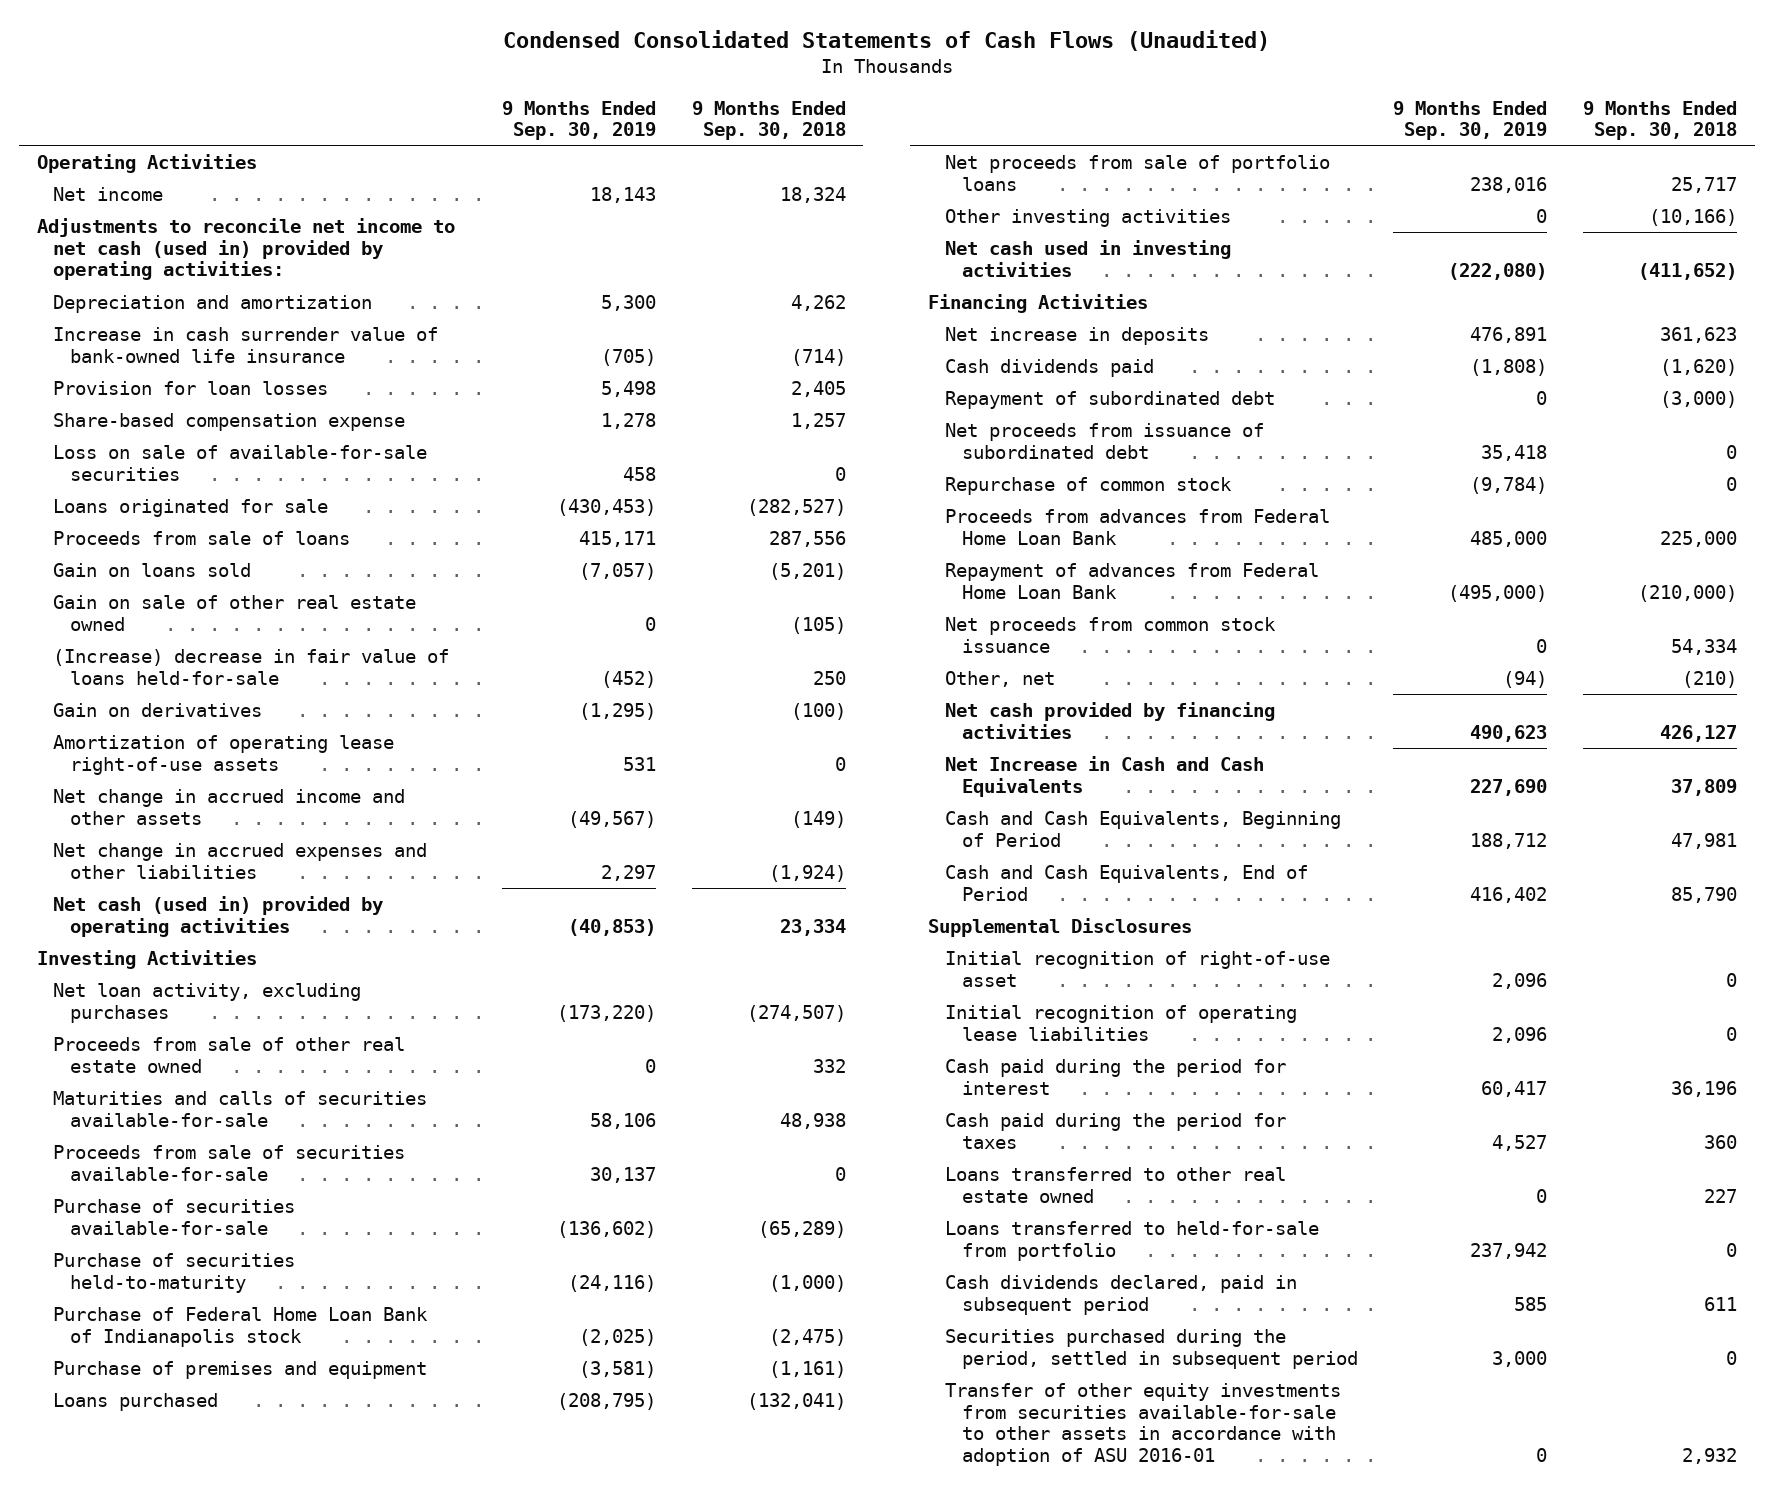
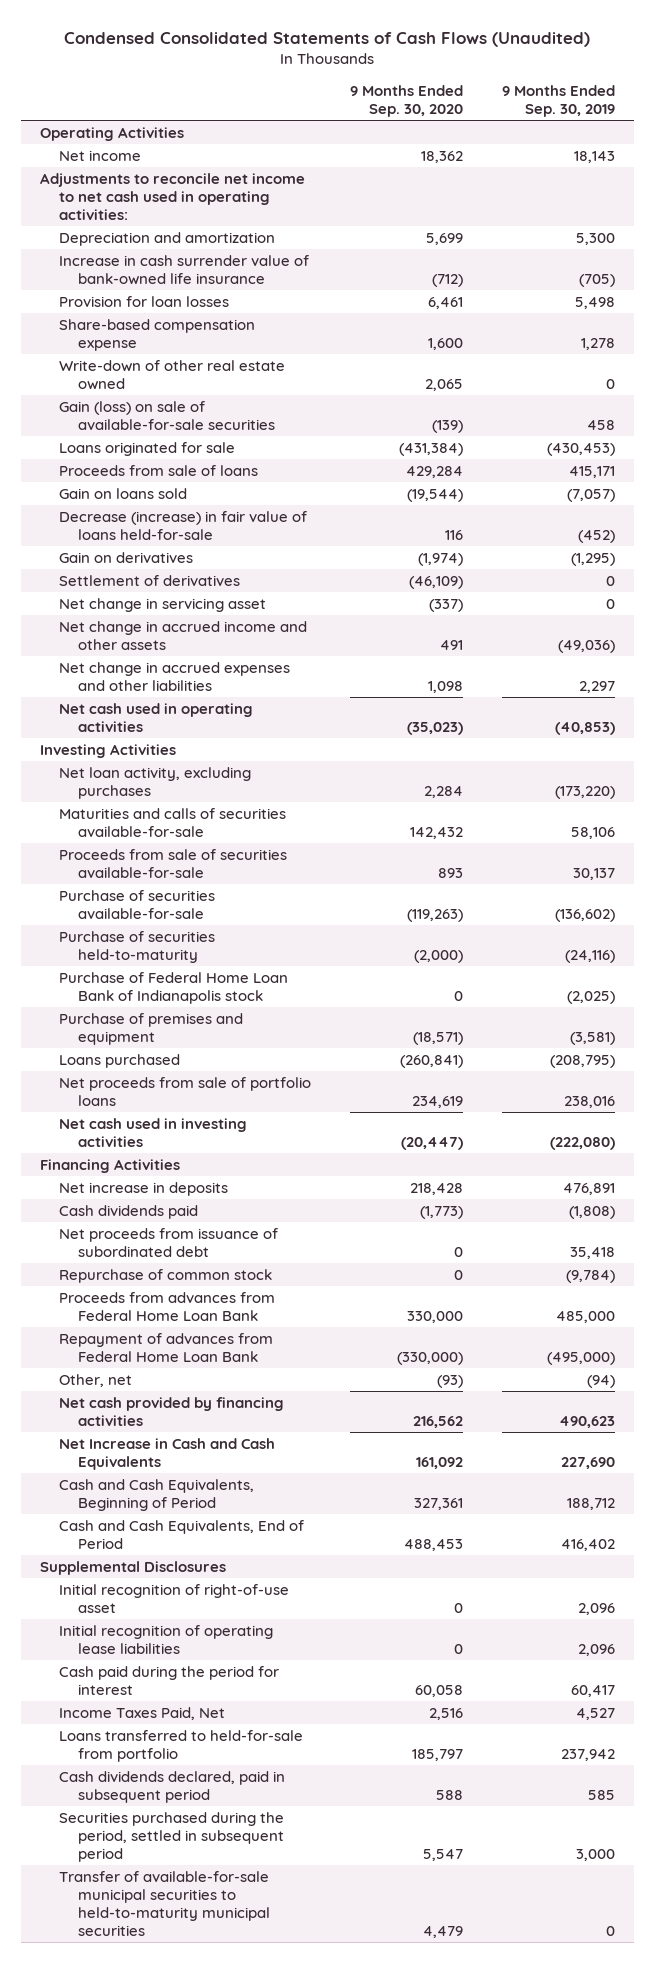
- | 9 Months Ended Sep. 30, 2019 | 9 Months Ended Sep. 30, 2018
+ | 9 Months Ended Sep. 30, 2020 | 9 Months Ended Sep. 30, 2019
- Adjustments to reconcile net income to net cash (used in) provided by operating activities:
+ Adjustments to reconcile net income to net cash used in operating activities:
- Loss on sale of available-for-sale securities | 458 | 0
+ Write-down of other real estate owned | 2,065 | 0
+ Gain (loss) on sale of available-for-sale securities | (139) | 458
- Gain on sale of other real estate owned | 0 | (105)
- (Increase) decrease in fair value of loans held-for-sale | (452) | 250
+ Decrease (increase) in fair value of loans held-for-sale | 116 | (452)
- Amortization of operating lease right-of-use assets | 531 | 0
- Net change in accrued income and other assets | (49,567) | (149)
+ Settlement of derivatives | (46,109) | 0
+ Net change in servicing asset | (337) | 0
+ Net change in accrued income and other assets | 491 | (49,036)
- Net cash (used in) provided by operating activities | (40,853) | 23,334
+ Net cash used in operating activities | (35,023) | (40,853)
- Proceeds from sale of other real estate owned | 0 | 332
- Other investing activities | 0 | (10,166)
- Repayment of subordinated debt | 0 | (3,000)
- Net proceeds from common stock issuance | 0 | 54,334
- Cash paid during the period for taxes | 4,527 | 360
- Loans transferred to other real estate owned | 0 | 227
+ Income Taxes Paid, Net | 2,516 | 4,527
- Transfer of other equity investments from securities available-for-sale to other assets in accordance with adoption of ASU 2016-01 | 0 | 2,932
+ Transfer of available-for-sale municipal securities to held-to-maturity municipal securities | 4,479 | 0

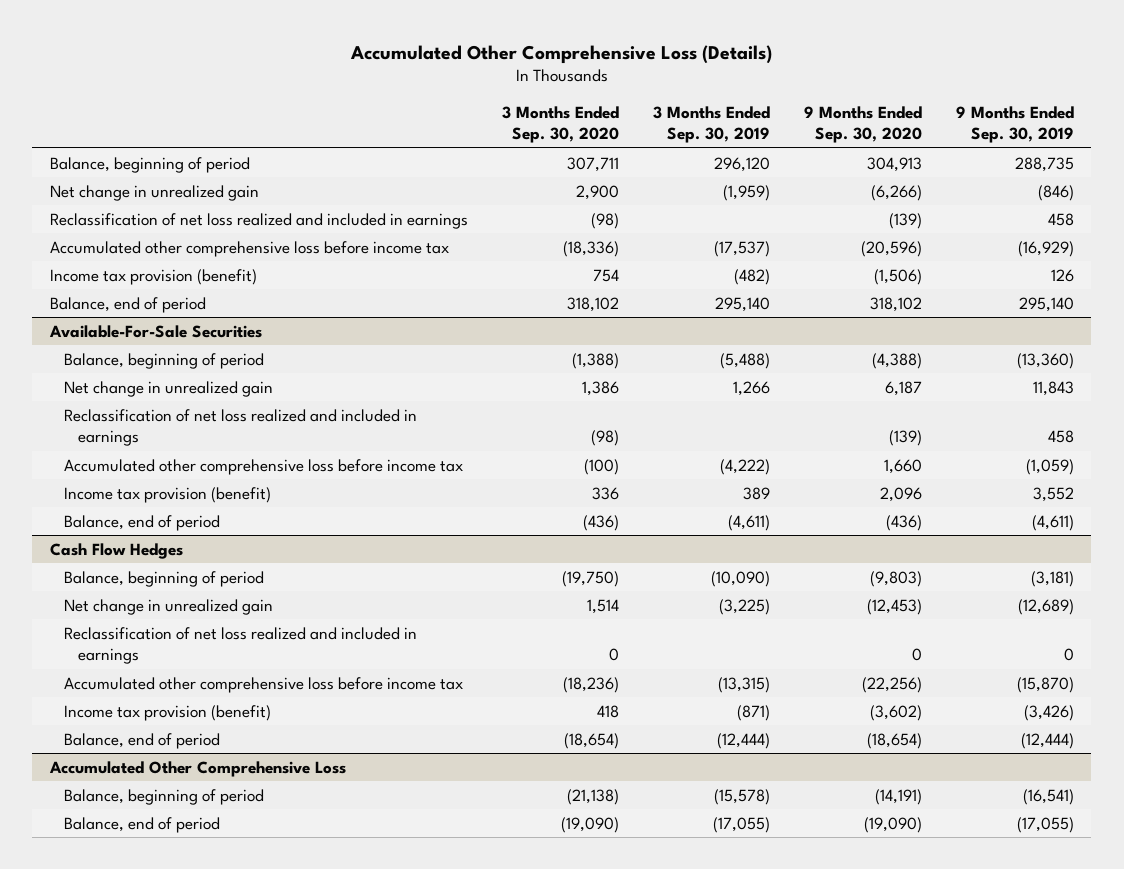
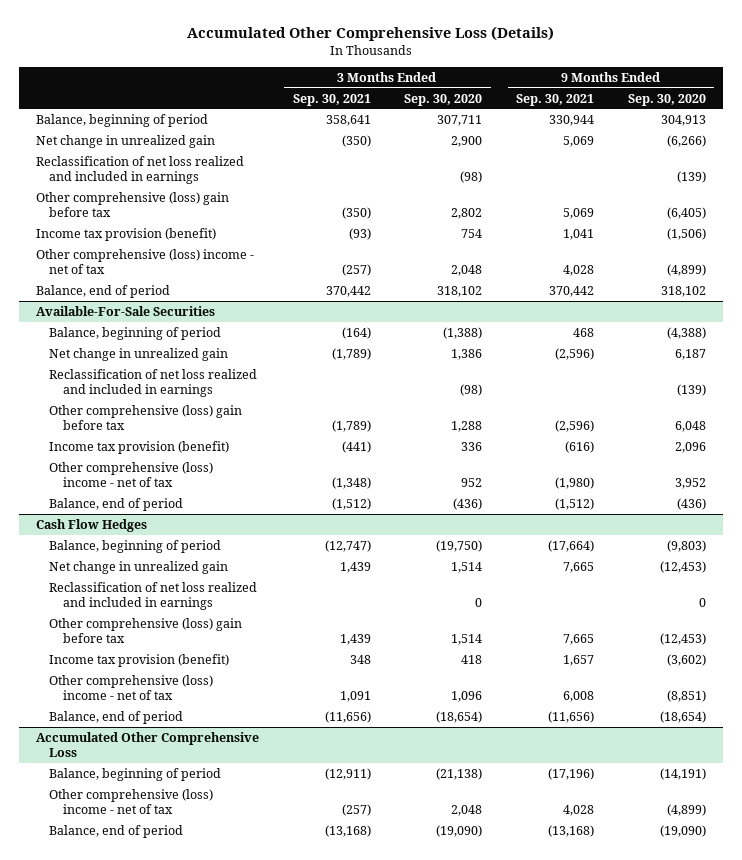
- | 3 Months Ended Sep. 30, 2020 | 3 Months Ended Sep. 30, 2019 | 9 Months Ended Sep. 30, 2020 | 9 Months Ended Sep. 30, 2019
+ | 3 Months Ended Sep. 30, 2021 | 3 Months Ended Sep. 30, 2020 | 9 Months Ended Sep. 30, 2021 | 9 Months Ended Sep. 30, 2020
- Accumulated other comprehensive loss before income tax | (18,336) | (17,537) | (20,596) | (16,929)
+ Other comprehensive (loss) gain before tax | (350) | 2,802 | 5,069 | (6,405)
+ Other comprehensive (loss) income - net of tax | (257) | 2,048 | 4,028 | (4,899)
@ Available-For-Sale Securities
- Accumulated other comprehensive loss before income tax | (100) | (4,222) | 1,660 | (1,059)
+ Other comprehensive (loss) gain before tax | (1,789) | 1,288 | (2,596) | 6,048
+ Other comprehensive (loss) income - net of tax | (1,348) | 952 | (1,980) | 3,952
@ Cash Flow Hedges
- Accumulated other comprehensive loss before income tax | (18,236) | (13,315) | (22,256) | (15,870)
+ Other comprehensive (loss) gain before tax | 1,439 | 1,514 | 7,665 | (12,453)
+ Other comprehensive (loss) income - net of tax | 1,091 | 1,096 | 6,008 | (8,851)
@ Accumulated Other Comprehensive Loss
+ Other comprehensive (loss) income - net of tax | (257) | 2,048 | 4,028 | (4,899)

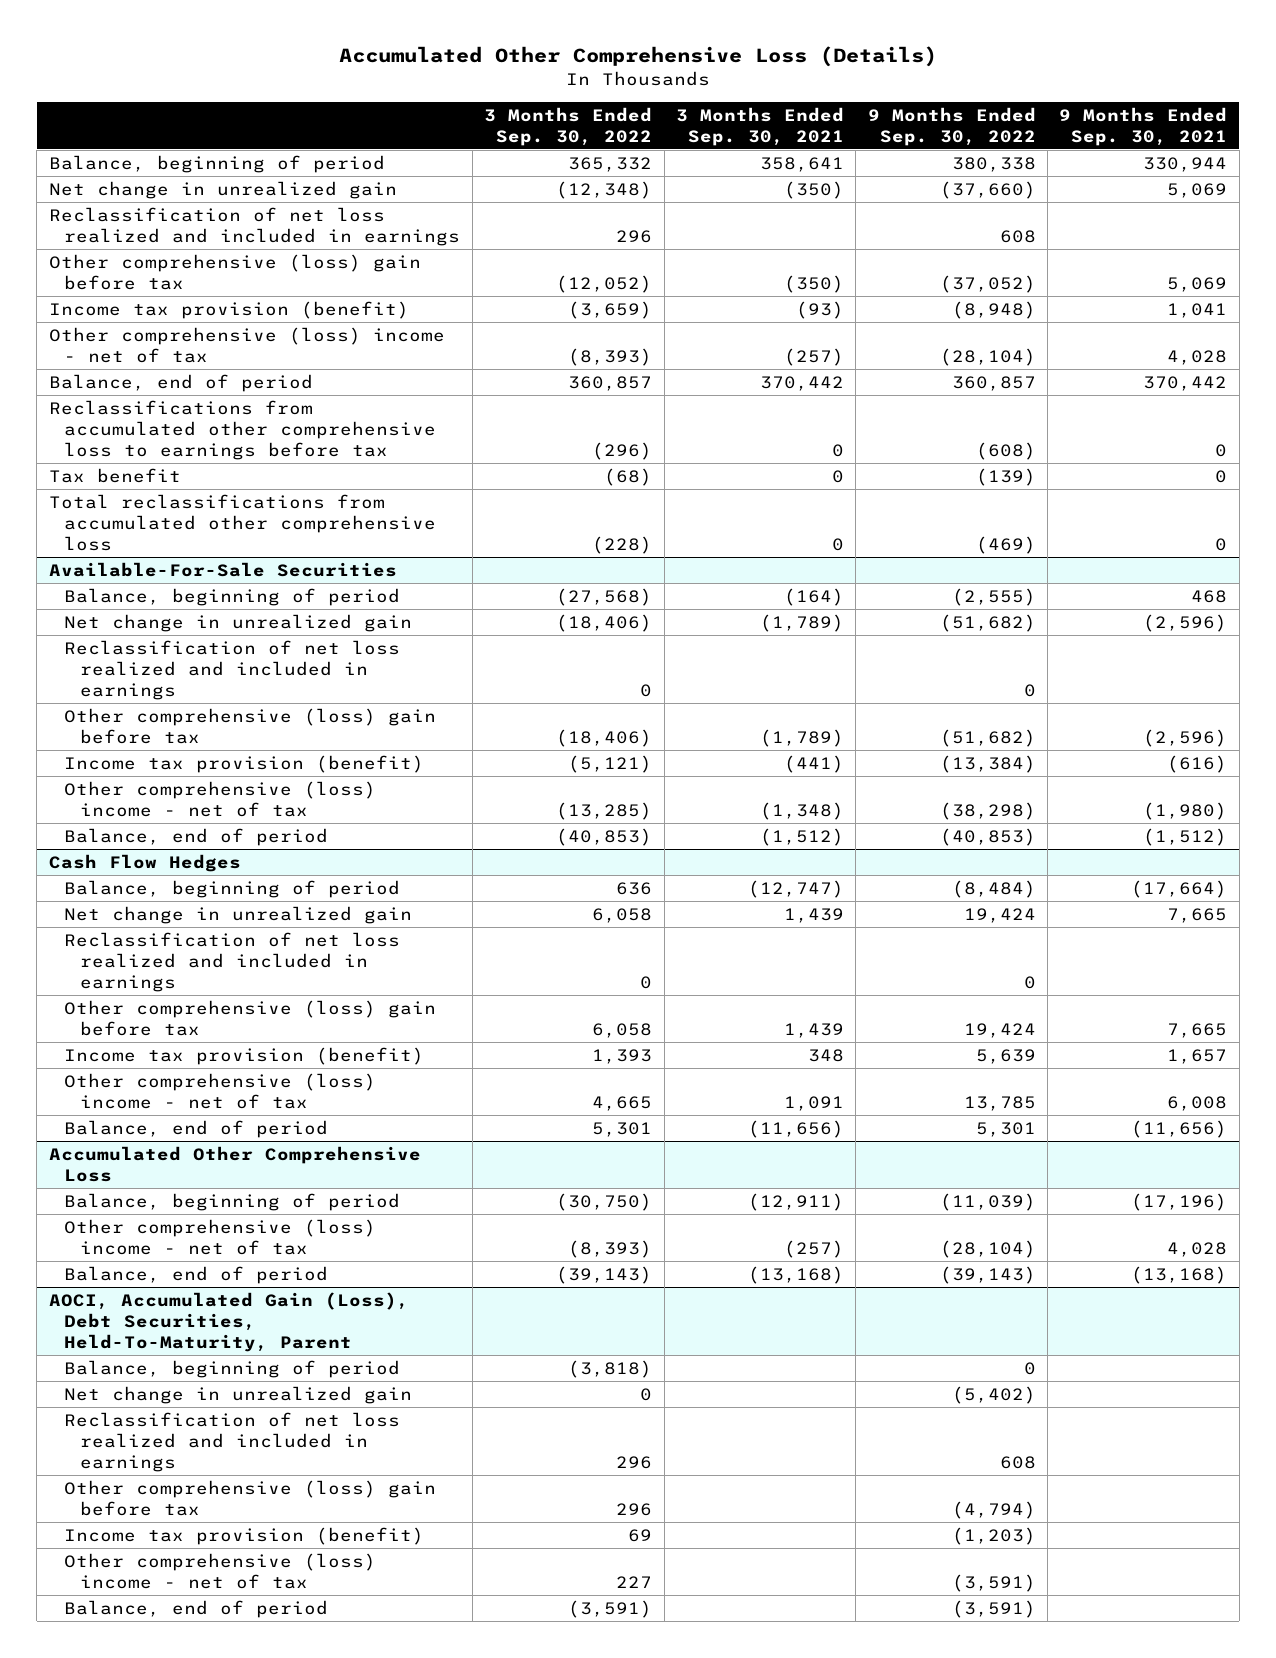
- | 3 Months Ended Sep. 30, 2021 | 3 Months Ended Sep. 30, 2020 | 9 Months Ended Sep. 30, 2021 | 9 Months Ended Sep. 30, 2020
+ | 3 Months Ended Sep. 30, 2022 | 3 Months Ended Sep. 30, 2021 | 9 Months Ended Sep. 30, 2022 | 9 Months Ended Sep. 30, 2021
+ Reclassifications from accumulated other comprehensive loss to earnings before tax | (296) | 0 | (608) | 0
+ Tax benefit | (68) | 0 | (139) | 0
+ Total reclassifications from accumulated other comprehensive loss | (228) | 0 | (469) | 0
+ AOCI, Accumulated Gain (Loss), Debt Securities, Held-To-Maturity, Parent
+ Balance, beginning of period | (3,818) | | 0 |
+ Net change in unrealized gain | 0 | | (5,402) |
+ Reclassification of net loss realized and included in earnings | 296 | | 608 |
+ Other comprehensive (loss) gain before tax | 296 | | (4,794) |
+ Income tax provision (benefit) | 69 | | (1,203) |
+ Other comprehensive (loss) income - net of tax | 227 | | (3,591) |
+ Balance, end of period | (3,591) | | (3,591) |

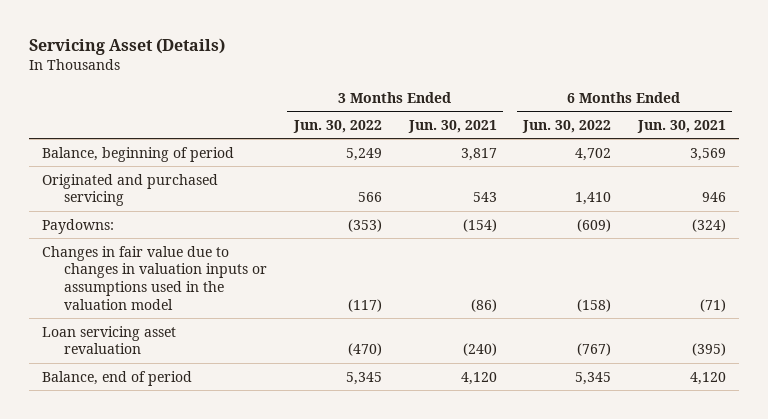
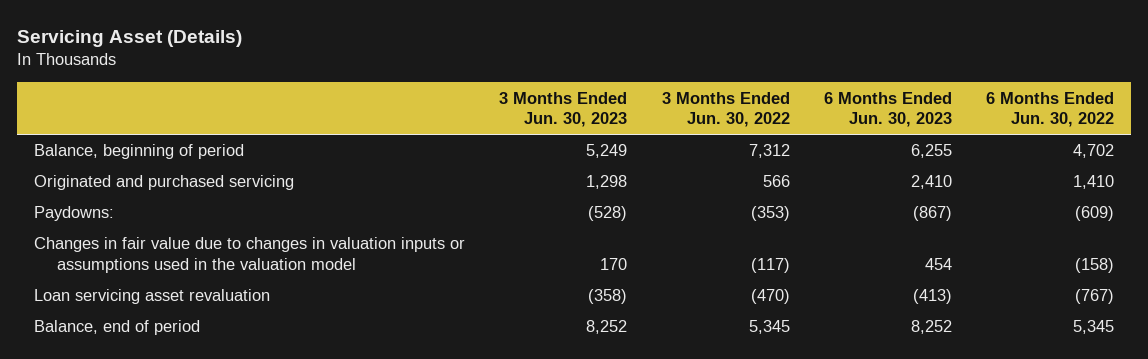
- | 3 Months Ended Jun. 30, 2022 | 3 Months Ended Jun. 30, 2021 | 6 Months Ended Jun. 30, 2022 | 6 Months Ended Jun. 30, 2021
+ | 3 Months Ended Jun. 30, 2023 | 3 Months Ended Jun. 30, 2022 | 6 Months Ended Jun. 30, 2023 | 6 Months Ended Jun. 30, 2022
- Balance, beginning of period | 5,249 | 3,817 | 4,702 | 3,569
+ Balance, beginning of period | 5,249 | 7,312 | 6,255 | 4,702

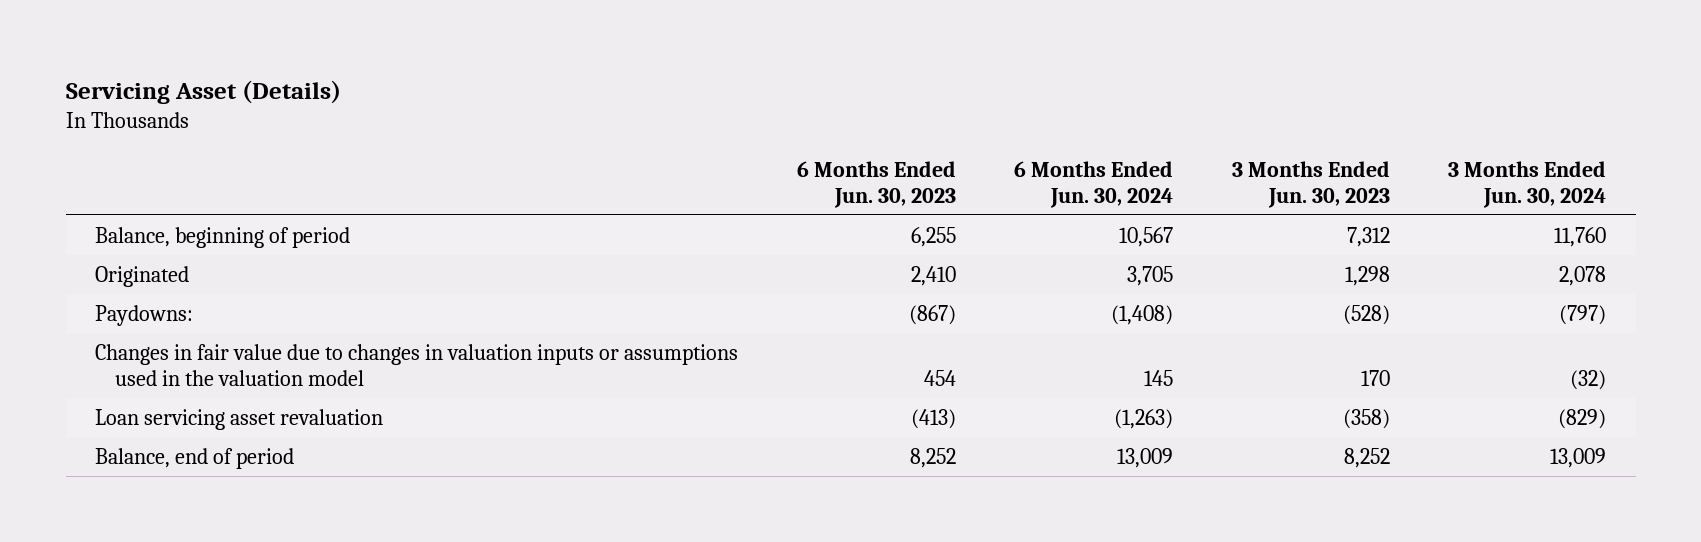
- | 3 Months Ended Jun. 30, 2023 | 3 Months Ended Jun. 30, 2022 | 6 Months Ended Jun. 30, 2023 | 6 Months Ended Jun. 30, 2022
+ | 6 Months Ended Jun. 30, 2023 | 6 Months Ended Jun. 30, 2024 | 3 Months Ended Jun. 30, 2023 | 3 Months Ended Jun. 30, 2024
- Balance, beginning of period | 5,249 | 7,312 | 6,255 | 4,702
- Originated and purchased servicing | 1,298 | 566 | 2,410 | 1,410
+ Balance, beginning of period | 6,255 | 10,567 | 7,312 | 11,760
+ Originated | 2,410 | 3,705 | 1,298 | 2,078

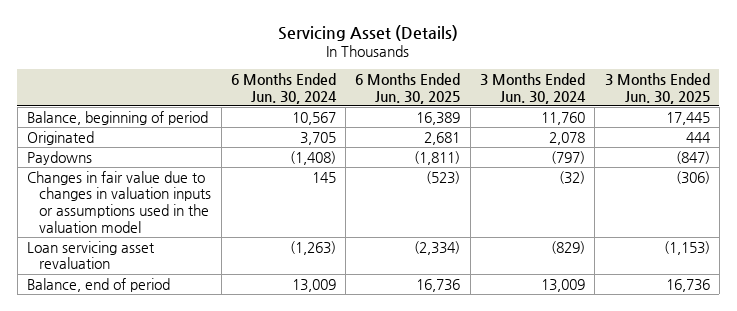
- | 6 Months Ended Jun. 30, 2023 | 6 Months Ended Jun. 30, 2024 | 3 Months Ended Jun. 30, 2023 | 3 Months Ended Jun. 30, 2024
+ | 6 Months Ended Jun. 30, 2024 | 6 Months Ended Jun. 30, 2025 | 3 Months Ended Jun. 30, 2024 | 3 Months Ended Jun. 30, 2025
- Paydowns: | (867) | (1,408) | (528) | (797)
+ Paydowns | (1,408) | (1,811) | (797) | (847)

